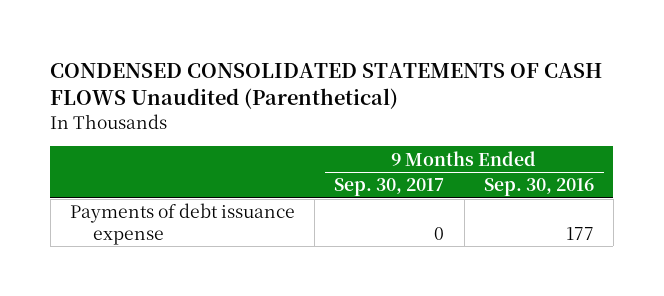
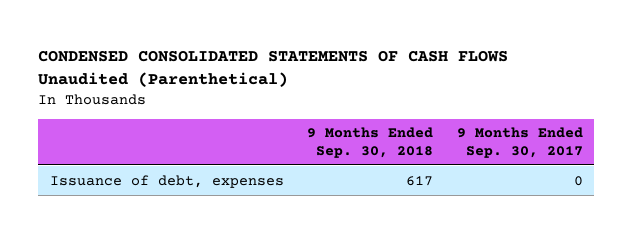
- | 9 Months Ended Sep. 30, 2017 | 9 Months Ended Sep. 30, 2016
+ | 9 Months Ended Sep. 30, 2018 | 9 Months Ended Sep. 30, 2017
- Payments of debt issuance expense | 0 | 177
+ Issuance of debt, expenses | 617 | 0

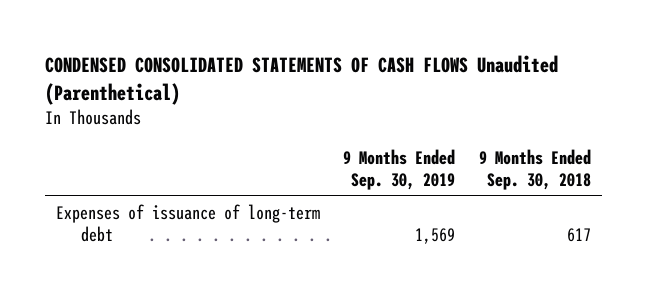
- | 9 Months Ended Sep. 30, 2018 | 9 Months Ended Sep. 30, 2017
+ | 9 Months Ended Sep. 30, 2019 | 9 Months Ended Sep. 30, 2018
- Issuance of debt, expenses | 617 | 0
+ Expenses of issuance of long-term debt | 1,569 | 617

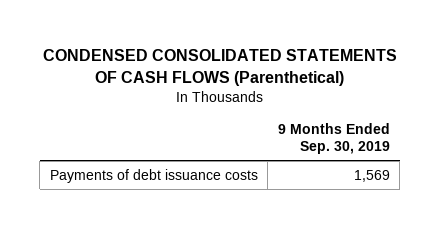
- CONDENSED CONSOLIDATED STATEMENTS OF CASH FLOWS Unaudited (Parenthetical)
+ CONDENSED CONSOLIDATED STATEMENTS OF CASH FLOWS (Parenthetical)
- | 9 Months Ended Sep. 30, 2019 | 9 Months Ended Sep. 30, 2018
+ | 9 Months Ended Sep. 30, 2019
- Expenses of issuance of long-term debt | 1,569 | 617
+ Payments of debt issuance costs | 1,569

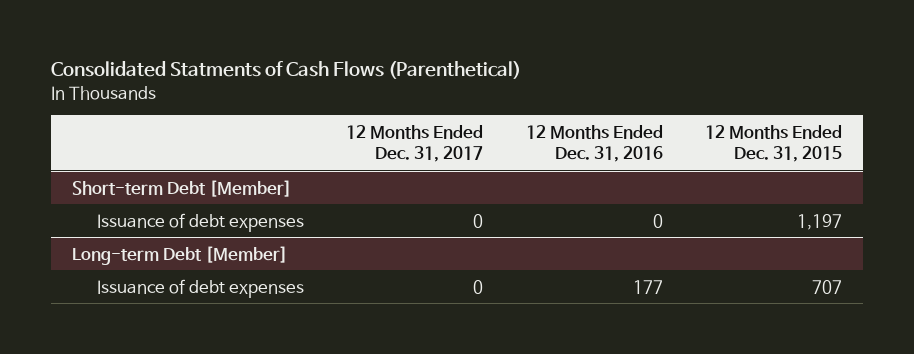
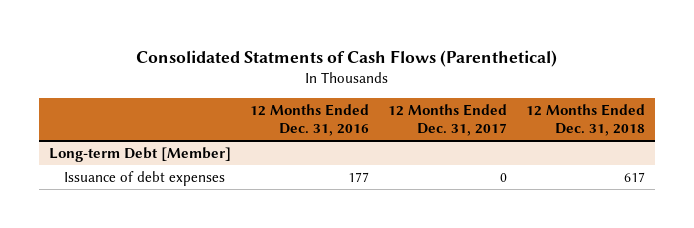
- | 12 Months Ended Dec. 31, 2017 | 12 Months Ended Dec. 31, 2016 | 12 Months Ended Dec. 31, 2015
+ | 12 Months Ended Dec. 31, 2016 | 12 Months Ended Dec. 31, 2017 | 12 Months Ended Dec. 31, 2018
- Short-term Debt [Member]
- Issuance of debt expenses | 0 | 0 | 1,197

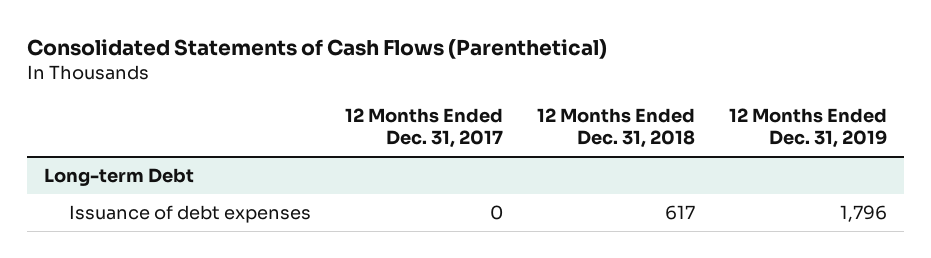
- Consolidated Statments of Cash Flows (Parenthetical)
+ Consolidated Statements of Cash Flows (Parenthetical)
- | 12 Months Ended Dec. 31, 2016 | 12 Months Ended Dec. 31, 2017 | 12 Months Ended Dec. 31, 2018
+ | 12 Months Ended Dec. 31, 2017 | 12 Months Ended Dec. 31, 2018 | 12 Months Ended Dec. 31, 2019
- Long-term Debt [Member]
+ Long-term Debt

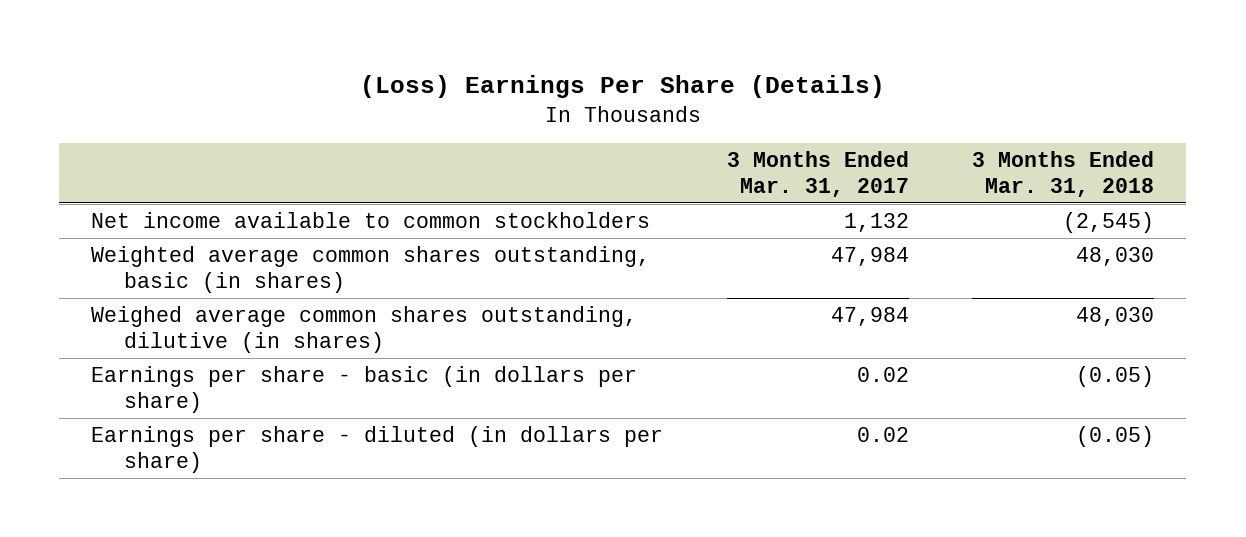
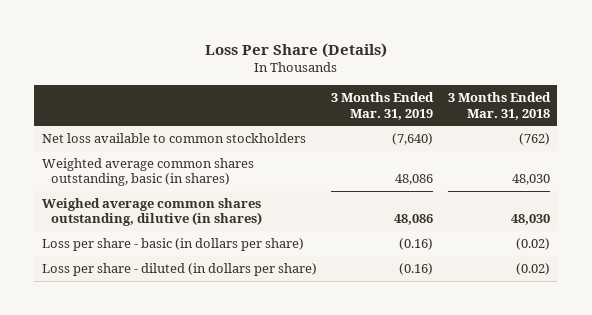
- (Loss) Earnings Per Share (Details)
+ Loss Per Share (Details)
- | 3 Months Ended Mar. 31, 2017 | 3 Months Ended Mar. 31, 2018
+ | 3 Months Ended Mar. 31, 2019 | 3 Months Ended Mar. 31, 2018
- Net income available to common stockholders | 1,132 | (2,545)
+ Net loss available to common stockholders | (7,640) | (762)
- Earnings per share - basic (in dollars per share) | 0.02 | (0.05)
- Earnings per share - diluted (in dollars per share) | 0.02 | (0.05)
+ Loss per share - basic (in dollars per share) | (0.16) | (0.02)
+ Loss per share - diluted (in dollars per share) | (0.16) | (0.02)

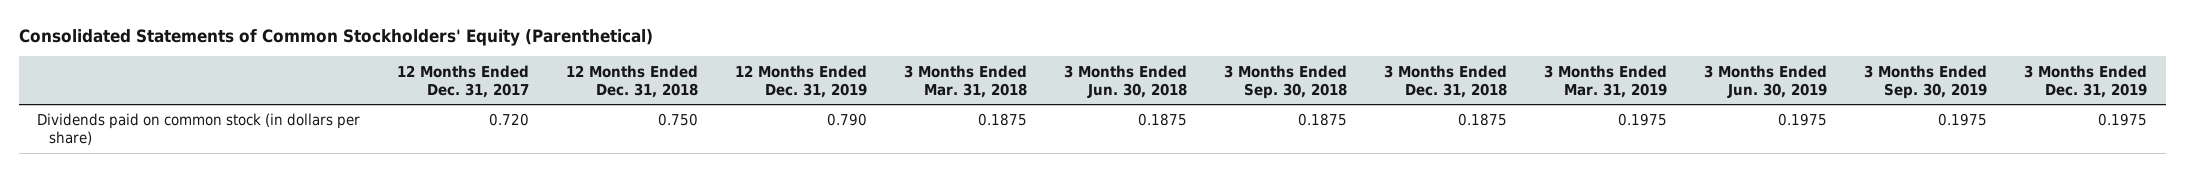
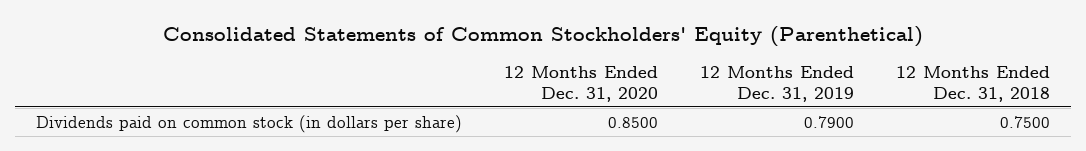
- | 12 Months Ended Dec. 31, 2017 | 12 Months Ended Dec. 31, 2018 | 12 Months Ended Dec. 31, 2019 | 3 Months Ended Mar. 31, 2018 | 3 Months Ended Jun. 30, 2018 | 3 Months Ended Sep. 30, 2018 | 3 Months Ended Dec. 31, 2018 | 3 Months Ended Mar. 31, 2019 | 3 Months Ended Jun. 30, 2019 | 3 Months Ended Sep. 30, 2019 | 3 Months Ended Dec. 31, 2019
+ | 12 Months Ended Dec. 31, 2020 | 12 Months Ended Dec. 31, 2019 | 12 Months Ended Dec. 31, 2018
- Dividends paid on common stock (in dollars per share) | 0.720 | 0.750 | 0.790 | 0.1875 | 0.1875 | 0.1875 | 0.1875 | 0.1975 | 0.1975 | 0.1975 | 0.1975
+ Dividends paid on common stock (in dollars per share) | 0.8500 | 0.7900 | 0.7500

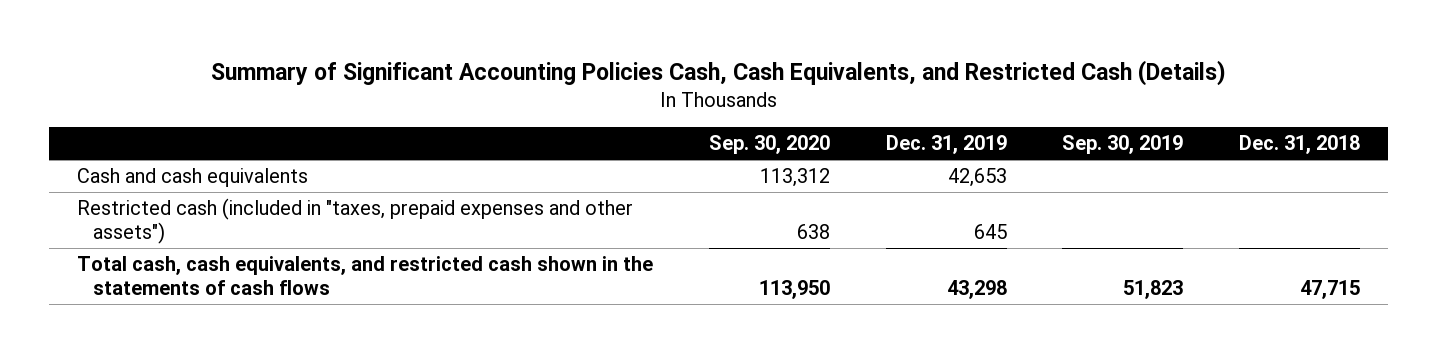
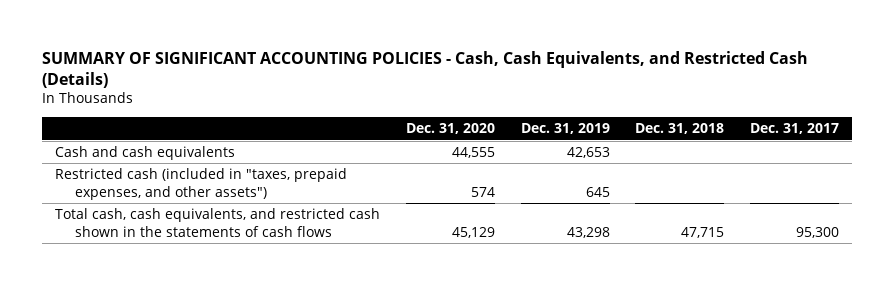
- Summary of Significant Accounting Policies Cash, Cash Equivalents, and Restricted Cash (Details)
+ SUMMARY OF SIGNIFICANT ACCOUNTING POLICIES - Cash, Cash Equivalents, and Restricted Cash (Details)
- | Sep. 30, 2020 | Dec. 31, 2019 | Sep. 30, 2019 | Dec. 31, 2018
+ | Dec. 31, 2020 | Dec. 31, 2019 | Dec. 31, 2018 | Dec. 31, 2017
- Restricted cash (included in "taxes, prepaid expenses and other assets") | 638 | 645 | |
+ Restricted cash (included in "taxes, prepaid expenses, and other assets") | 574 | 645 | |

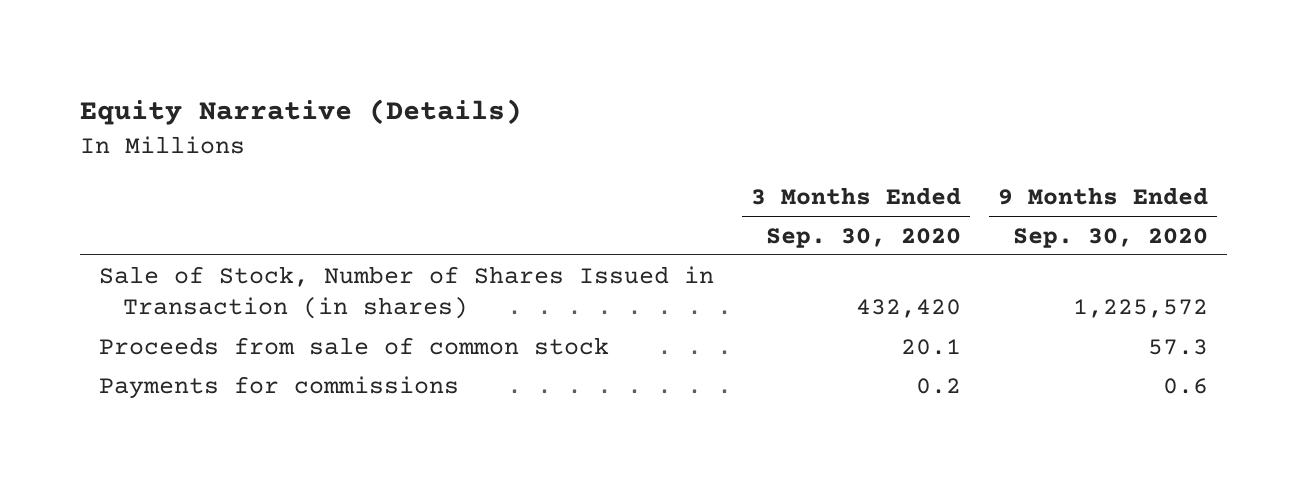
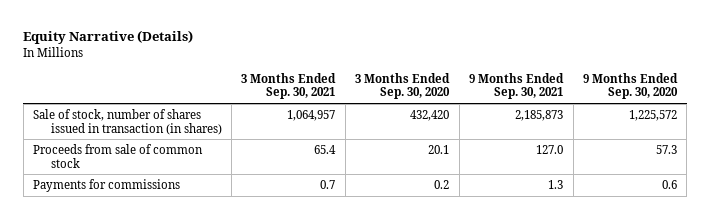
- | 3 Months Ended Sep. 30, 2020 | 9 Months Ended Sep. 30, 2020
+ | 3 Months Ended Sep. 30, 2021 | 3 Months Ended Sep. 30, 2020 | 9 Months Ended Sep. 30, 2021 | 9 Months Ended Sep. 30, 2020
- Sale of Stock, Number of Shares Issued in Transaction (in shares) | 432,420 | 1,225,572
+ Sale of stock, number of shares issued in transaction (in shares) | 1,064,957 | 432,420 | 2,185,873 | 1,225,572

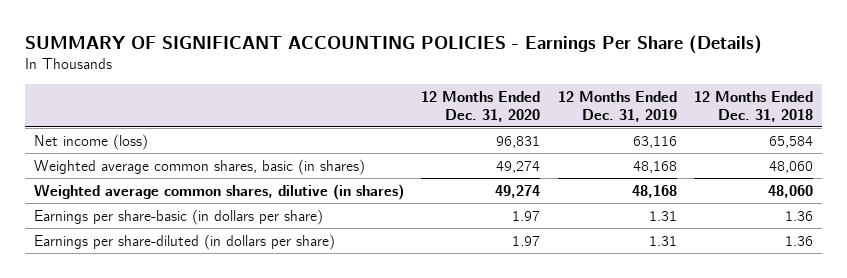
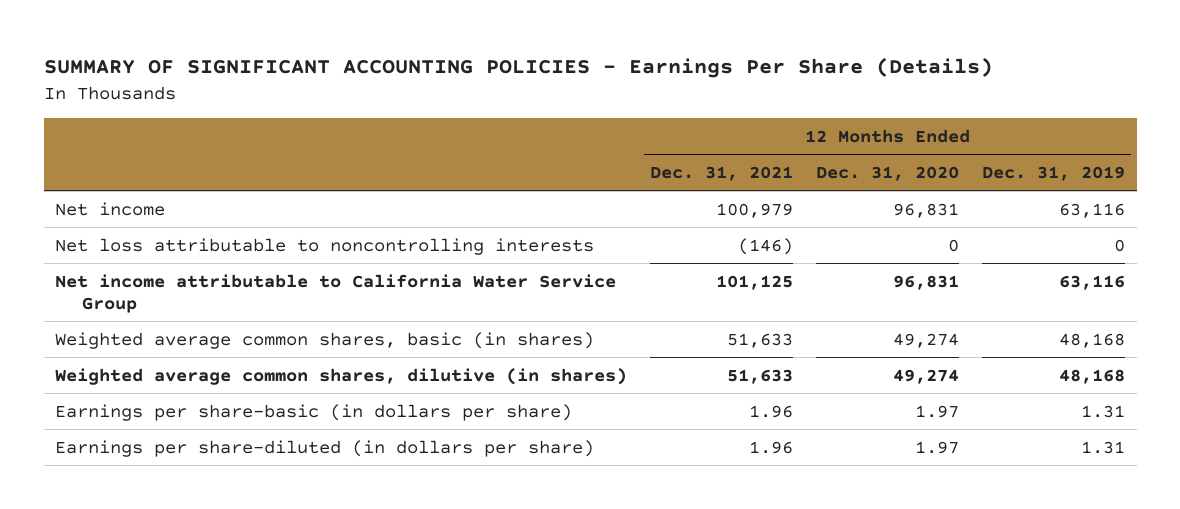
- | 12 Months Ended Dec. 31, 2020 | 12 Months Ended Dec. 31, 2019 | 12 Months Ended Dec. 31, 2018
+ | 12 Months Ended Dec. 31, 2021 | 12 Months Ended Dec. 31, 2020 | 12 Months Ended Dec. 31, 2019
- Net income (loss) | 96,831 | 63,116 | 65,584
+ Net income | 100,979 | 96,831 | 63,116
+ Net loss attributable to noncontrolling interests | (146) | 0 | 0
+ Net income attributable to California Water Service Group | 101,125 | 96,831 | 63,116

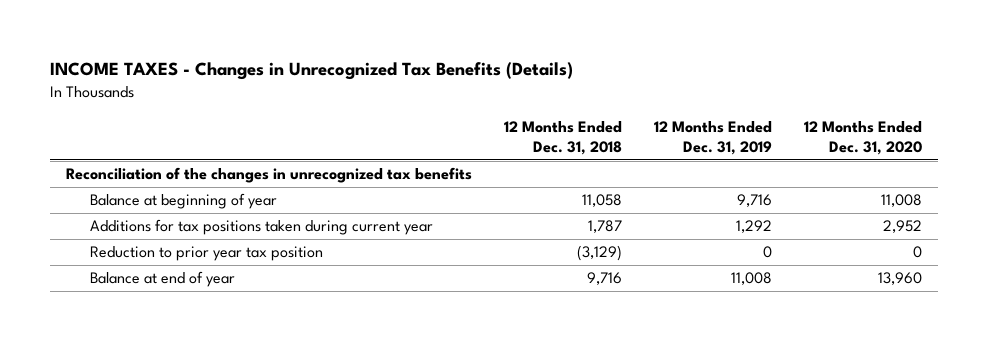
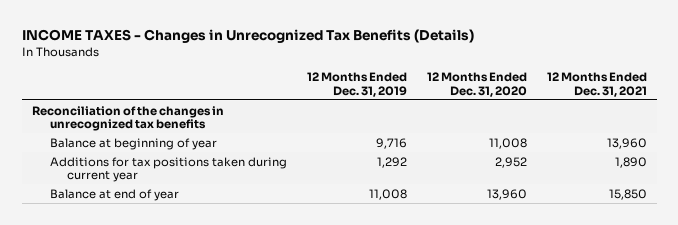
- | 12 Months Ended Dec. 31, 2018 | 12 Months Ended Dec. 31, 2019 | 12 Months Ended Dec. 31, 2020
+ | 12 Months Ended Dec. 31, 2019 | 12 Months Ended Dec. 31, 2020 | 12 Months Ended Dec. 31, 2021
- Reduction to prior year tax position | (3,129) | 0 | 0

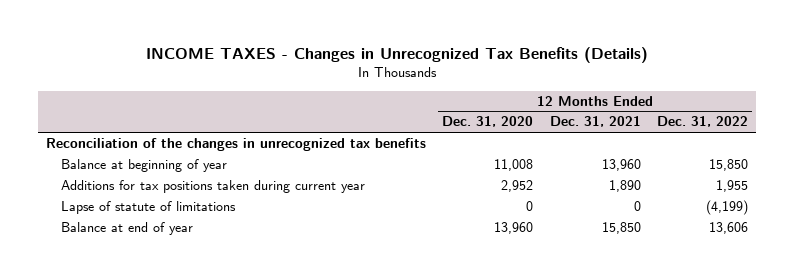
- | 12 Months Ended Dec. 31, 2019 | 12 Months Ended Dec. 31, 2020 | 12 Months Ended Dec. 31, 2021
+ | 12 Months Ended Dec. 31, 2020 | 12 Months Ended Dec. 31, 2021 | 12 Months Ended Dec. 31, 2022
+ Lapse of statute of limitations | 0 | 0 | (4,199)

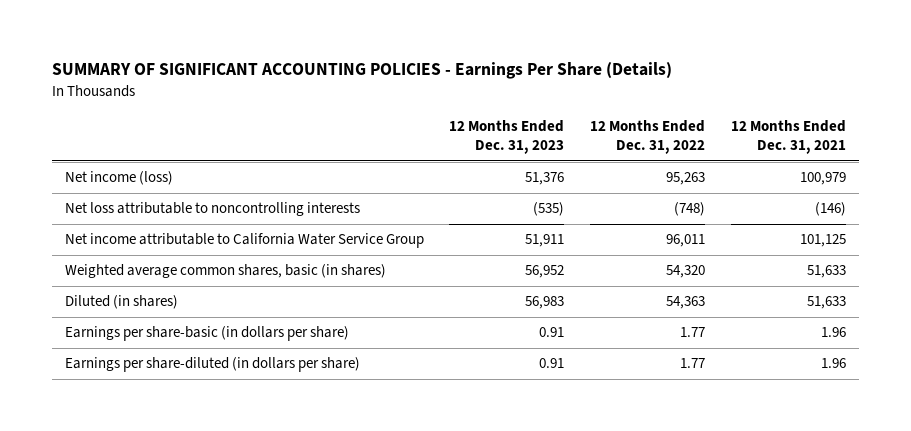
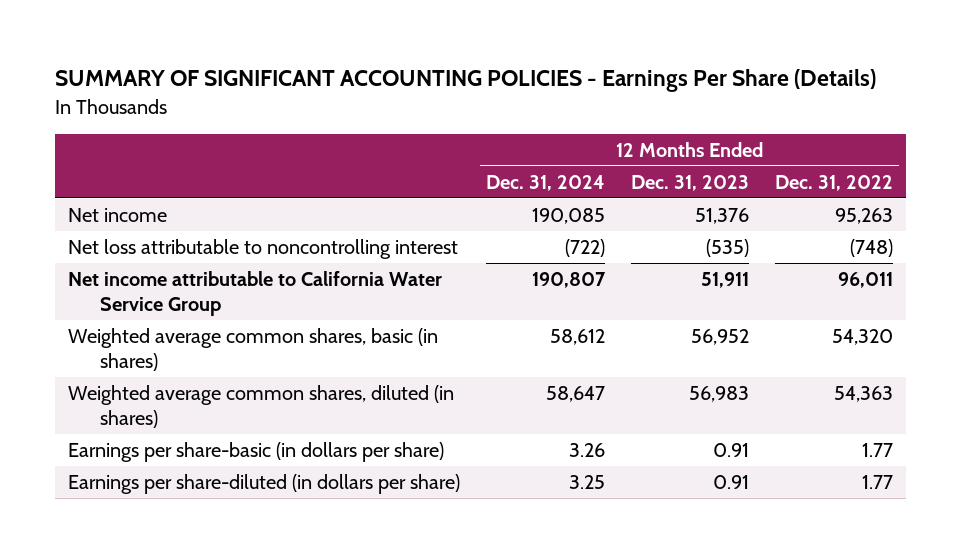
- | 12 Months Ended Dec. 31, 2023 | 12 Months Ended Dec. 31, 2022 | 12 Months Ended Dec. 31, 2021
+ | 12 Months Ended Dec. 31, 2024 | 12 Months Ended Dec. 31, 2023 | 12 Months Ended Dec. 31, 2022
- Net income (loss) | 51,376 | 95,263 | 100,979
- Net loss attributable to noncontrolling interests | (535) | (748) | (146)
+ Net income | 190,085 | 51,376 | 95,263
+ Net loss attributable to noncontrolling interest | (722) | (535) | (748)
- Diluted (in shares) | 56,983 | 54,363 | 51,633
+ Weighted average common shares, diluted (in shares) | 58,647 | 56,983 | 54,363

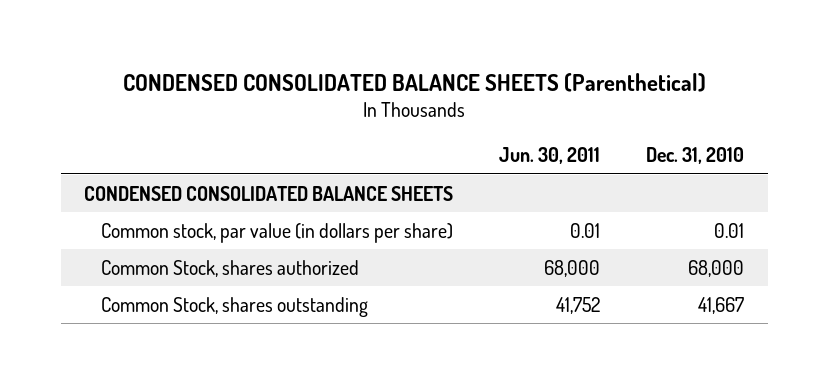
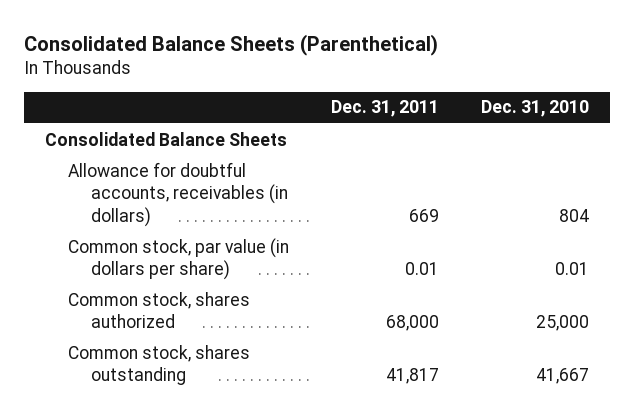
- CONDENSED CONSOLIDATED BALANCE SHEETS (Parenthetical)
+ Consolidated Balance Sheets (Parenthetical)
- | Jun. 30, 2011 | Dec. 31, 2010
+ | Dec. 31, 2011 | Dec. 31, 2010
- CONDENSED CONSOLIDATED BALANCE SHEETS
+ Consolidated Balance Sheets
+ Allowance for doubtful accounts, receivables (in dollars) | 669 | 804
- Common Stock, shares authorized | 68,000 | 68,000
- Common Stock, shares outstanding | 41,752 | 41,667
+ Common stock, shares authorized | 68,000 | 25,000
+ Common stock, shares outstanding | 41,817 | 41,667

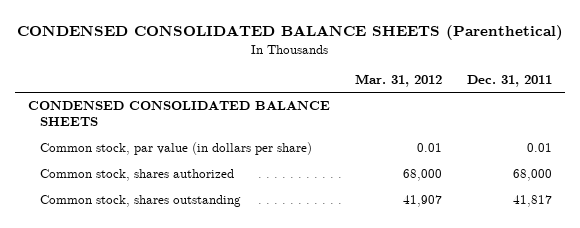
- Consolidated Balance Sheets (Parenthetical)
+ CONDENSED CONSOLIDATED BALANCE SHEETS (Parenthetical)
- | Dec. 31, 2011 | Dec. 31, 2010
+ | Mar. 31, 2012 | Dec. 31, 2011
- Consolidated Balance Sheets
- Allowance for doubtful accounts, receivables (in dollars) | 669 | 804
+ CONDENSED CONSOLIDATED BALANCE SHEETS

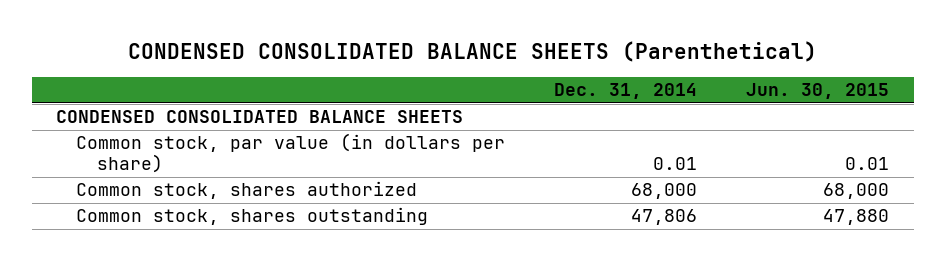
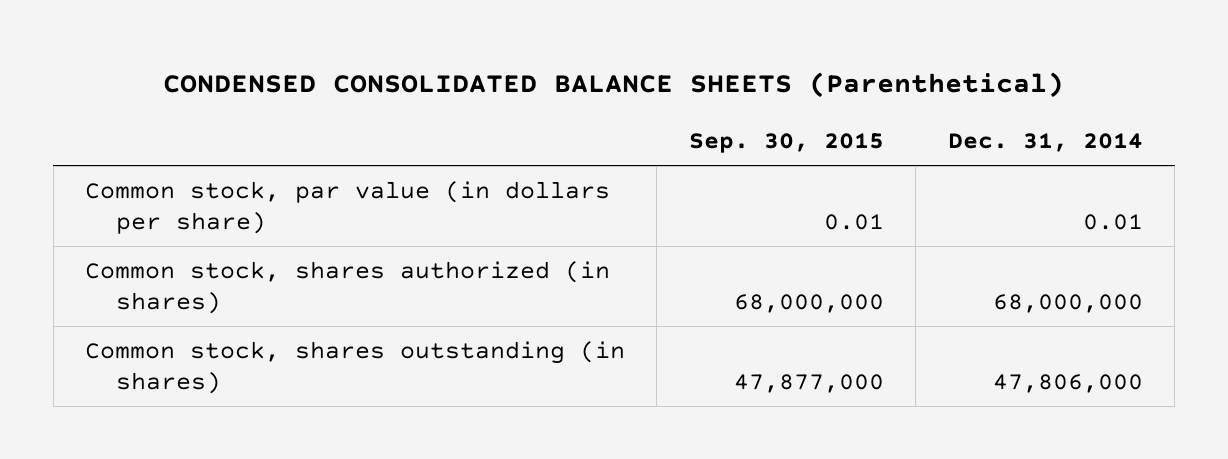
- | Dec. 31, 2014 | Jun. 30, 2015
+ | Sep. 30, 2015 | Dec. 31, 2014
- CONDENSED CONSOLIDATED BALANCE SHEETS
- Common stock, shares authorized | 68,000 | 68,000
- Common stock, shares outstanding | 47,806 | 47,880
+ Common stock, shares authorized (in shares) | 68,000,000 | 68,000,000
+ Common stock, shares outstanding (in shares) | 47,877,000 | 47,806,000

